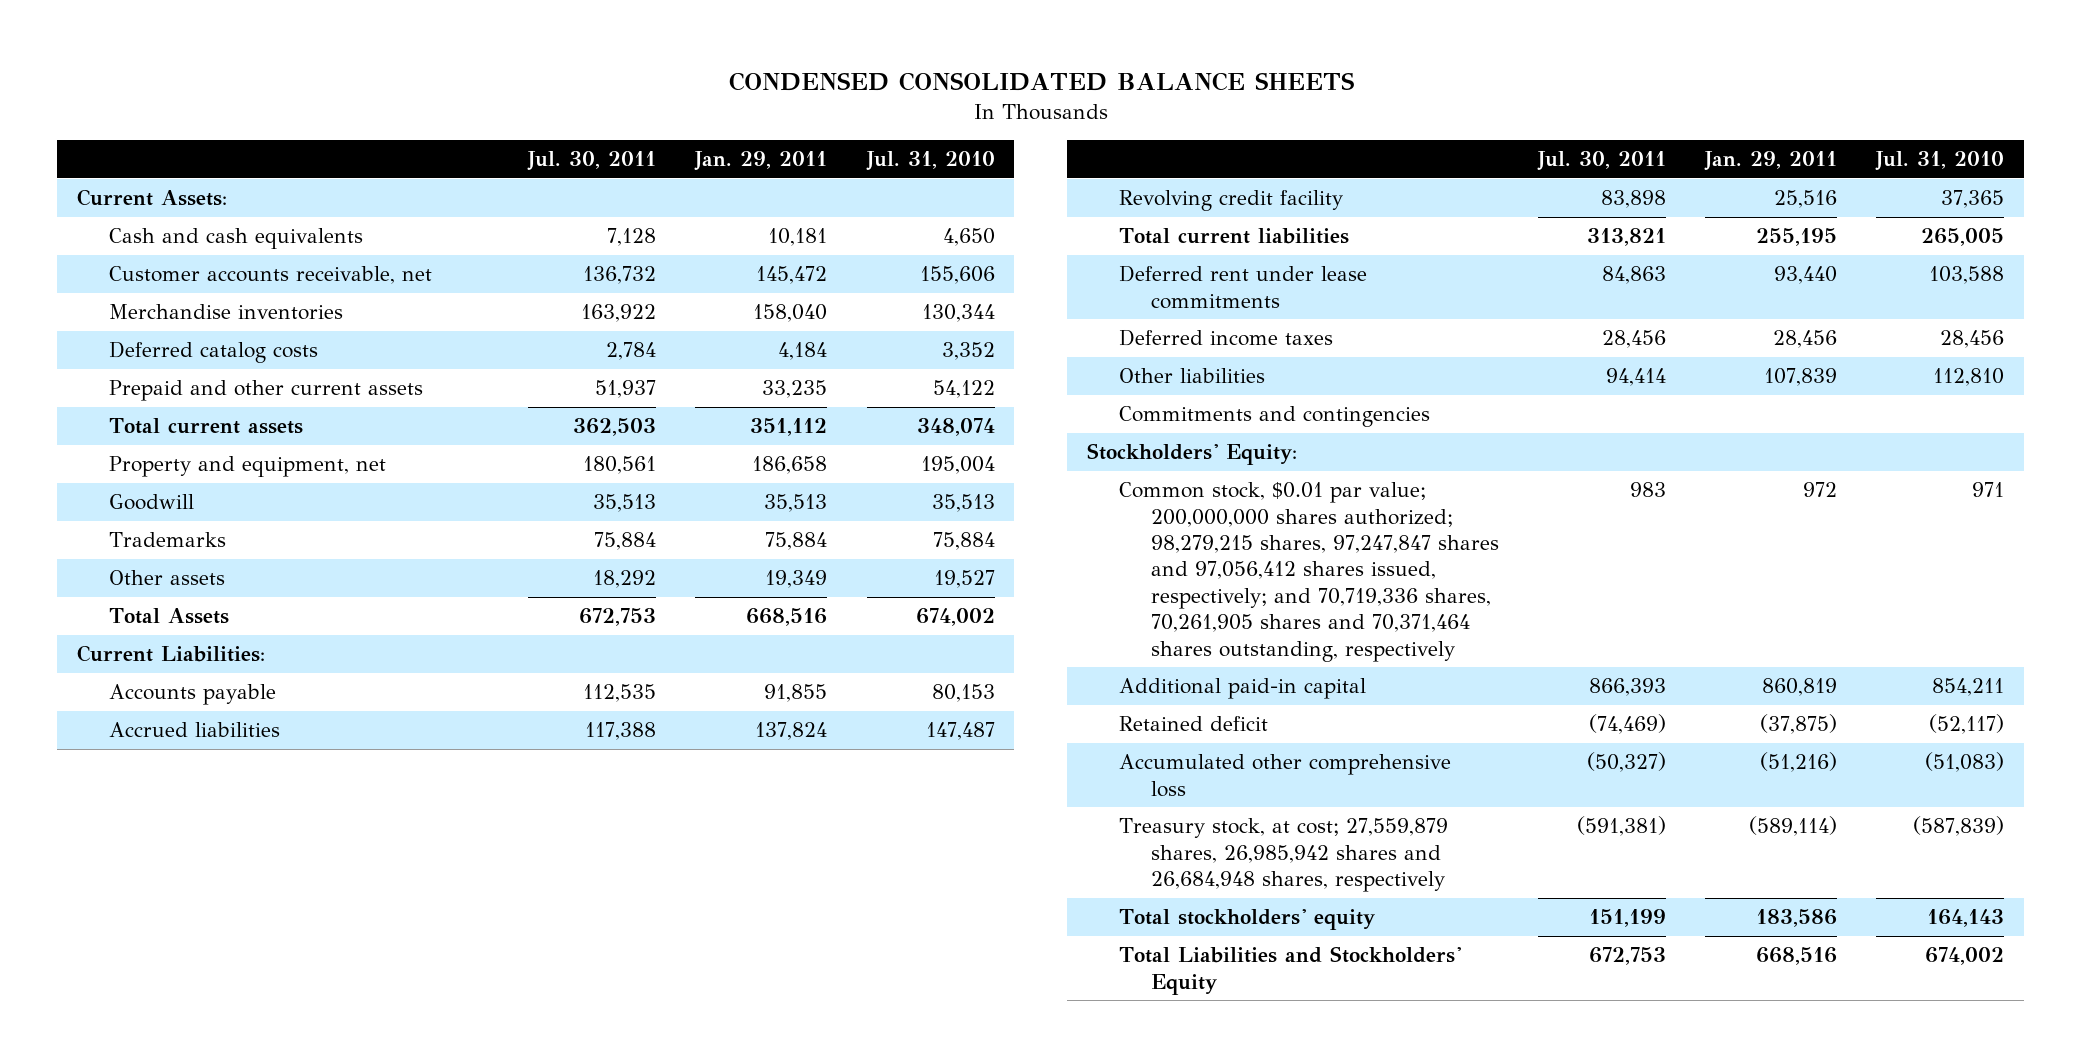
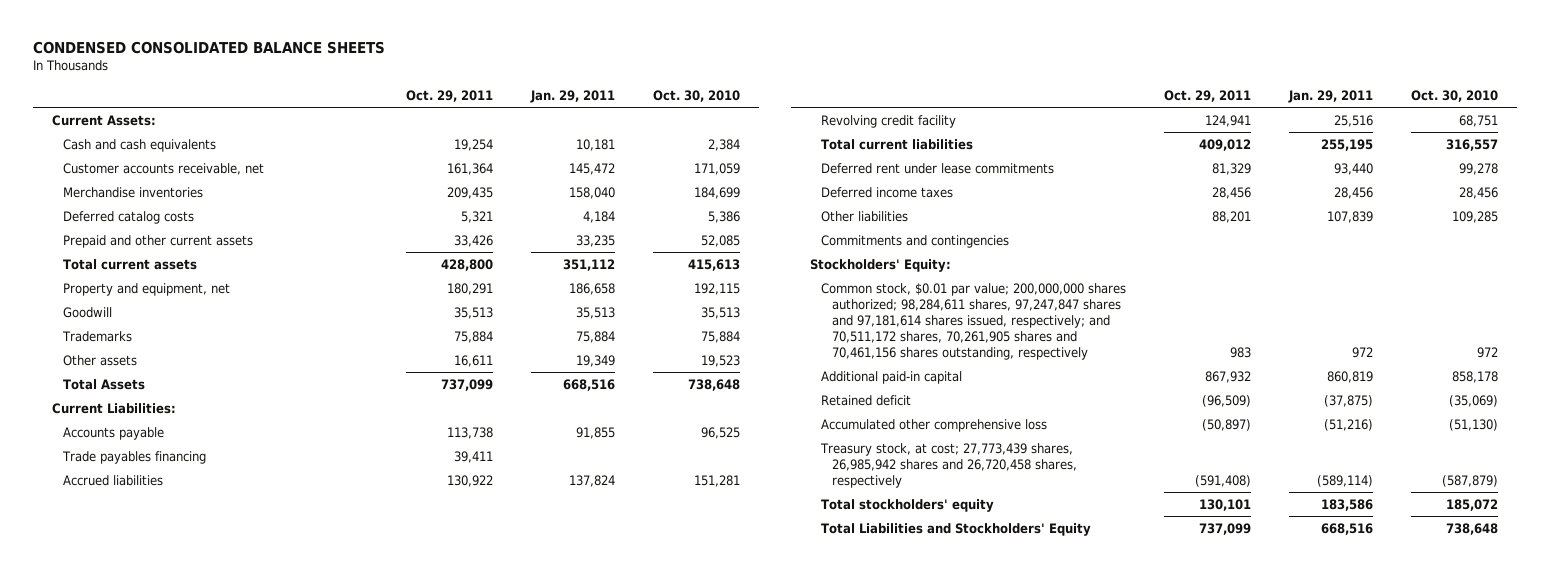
- | Jul. 30, 2011 | Jan. 29, 2011 | Jul. 31, 2010
+ | Oct. 29, 2011 | Jan. 29, 2011 | Oct. 30, 2010
+ Trade payables financing | 39,411 | |
- Common stock, $0.01 par value; 200,000,000 shares authorized; 98,279,215 shares, 97,247,847 shares and 97,056,412 shares issued, respectively; and 70,719,336 shares, 70,261,905 shares and 70,371,464 shares outstanding, respectively | 983 | 972 | 971
+ Common stock, $0.01 par value; 200,000,000 shares authorized; 98,284,611 shares, 97,247,847 shares and 97,181,614 shares issued, respectively; and 70,511,172 shares, 70,261,905 shares and 70,461,156 shares outstanding, respectively | 983 | 972 | 972
- Treasury stock, at cost; 27,559,879 shares, 26,985,942 shares and 26,684,948 shares, respectively | (591,381) | (589,114) | (587,839)
+ Treasury stock, at cost; 27,773,439 shares, 26,985,942 shares and 26,720,458 shares, respectively | (591,408) | (589,114) | (587,879)

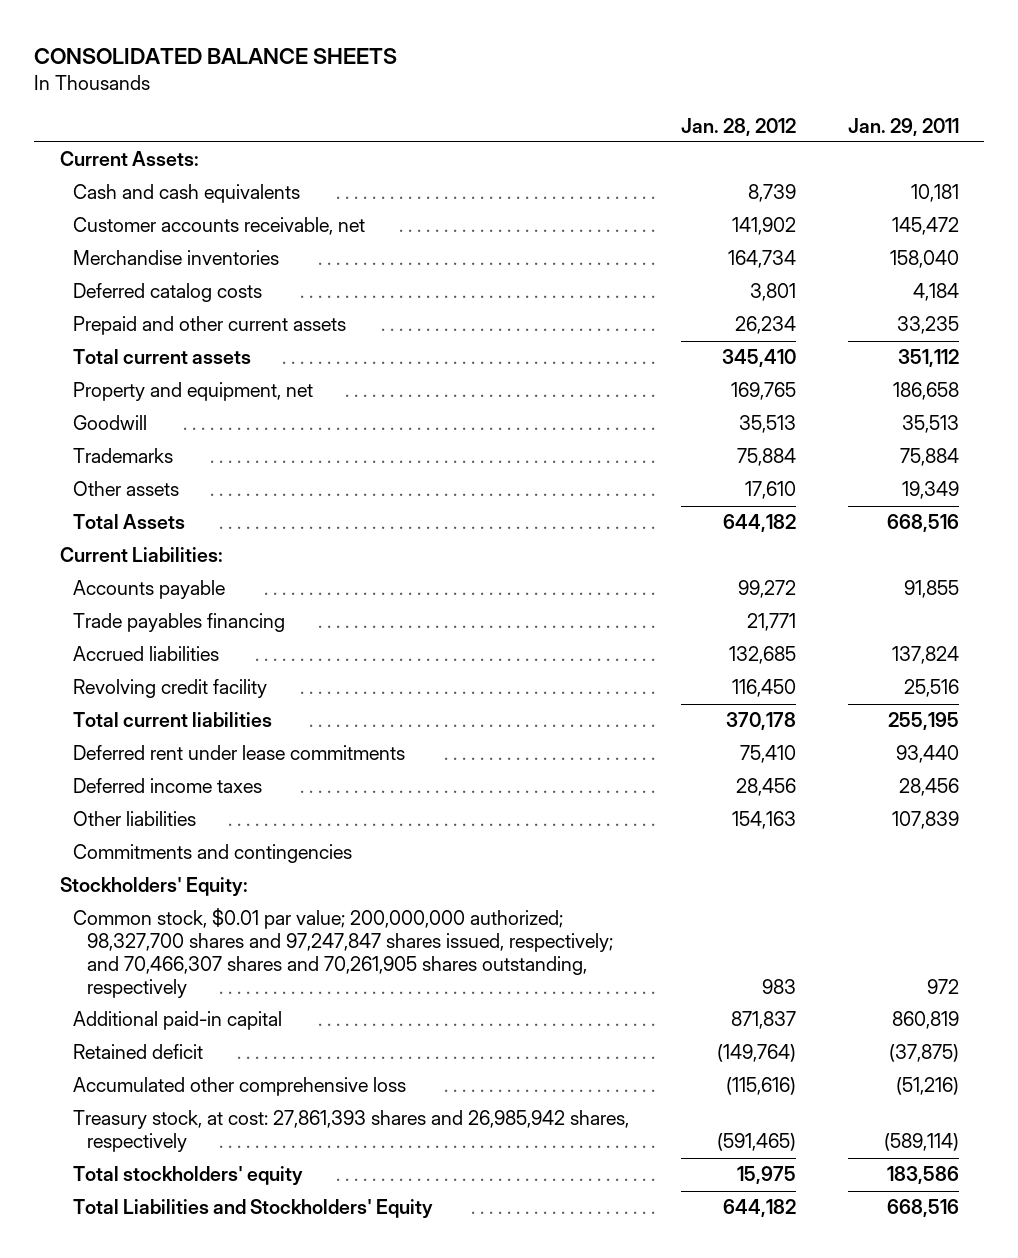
- CONDENSED CONSOLIDATED BALANCE SHEETS
+ CONSOLIDATED BALANCE SHEETS
- | Oct. 29, 2011 | Jan. 29, 2011 | Oct. 30, 2010
+ | Jan. 28, 2012 | Jan. 29, 2011
- Common stock, $0.01 par value; 200,000,000 shares authorized; 98,284,611 shares, 97,247,847 shares and 97,181,614 shares issued, respectively; and 70,511,172 shares, 70,261,905 shares and 70,461,156 shares outstanding, respectively | 983 | 972 | 972
+ Common stock, $0.01 par value; 200,000,000 authorized; 98,327,700 shares and 97,247,847 shares issued, respectively; and 70,466,307 shares and 70,261,905 shares outstanding, respectively | 983 | 972
- Treasury stock, at cost; 27,773,439 shares, 26,985,942 shares and 26,720,458 shares, respectively | (591,408) | (589,114) | (587,879)
+ Treasury stock, at cost: 27,861,393 shares and 26,985,942 shares, respectively | (591,465) | (589,114)

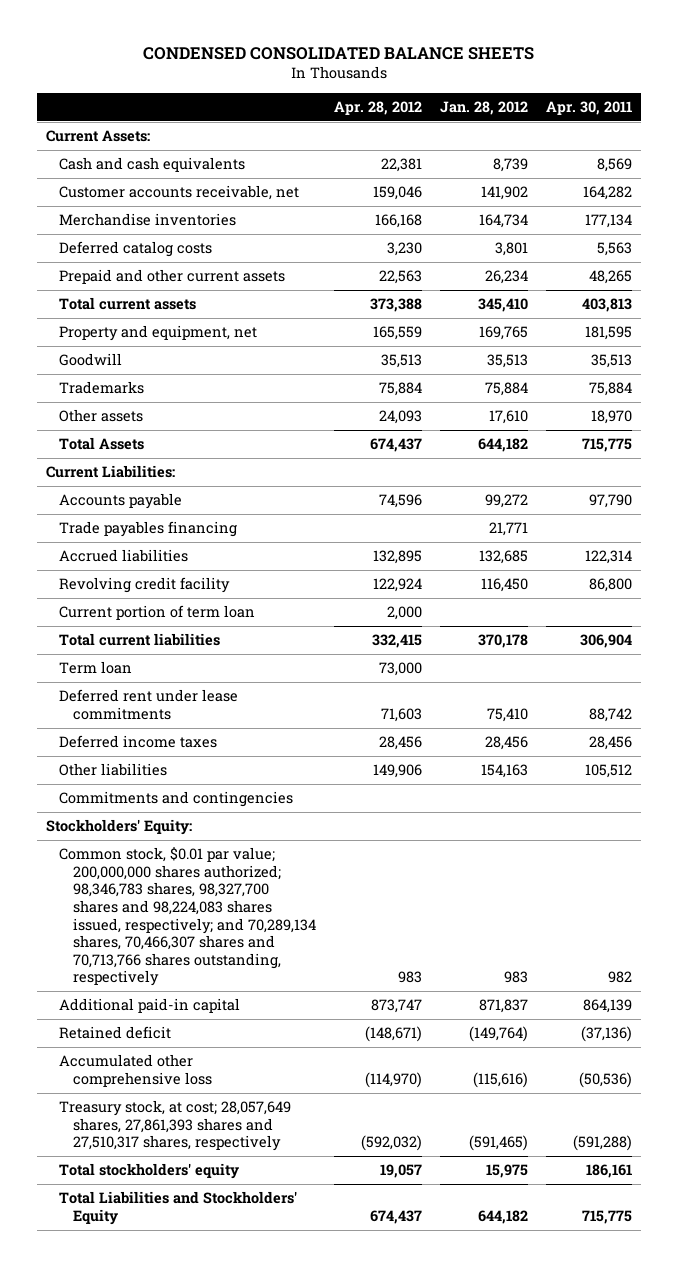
- CONSOLIDATED BALANCE SHEETS
+ CONDENSED CONSOLIDATED BALANCE SHEETS
- | Jan. 28, 2012 | Jan. 29, 2011
+ | Apr. 28, 2012 | Jan. 28, 2012 | Apr. 30, 2011
+ Current portion of term loan | 2,000 | |
+ Term loan | 73,000 | |
- Common stock, $0.01 par value; 200,000,000 authorized; 98,327,700 shares and 97,247,847 shares issued, respectively; and 70,466,307 shares and 70,261,905 shares outstanding, respectively | 983 | 972
+ Common stock, $0.01 par value; 200,000,000 shares authorized; 98,346,783 shares, 98,327,700 shares and 98,224,083 shares issued, respectively; and 70,289,134 shares, 70,466,307 shares and 70,713,766 shares outstanding, respectively | 983 | 983 | 982
- Treasury stock, at cost: 27,861,393 shares and 26,985,942 shares, respectively | (591,465) | (589,114)
+ Treasury stock, at cost; 28,057,649 shares, 27,861,393 shares and 27,510,317 shares, respectively | (592,032) | (591,465) | (591,288)

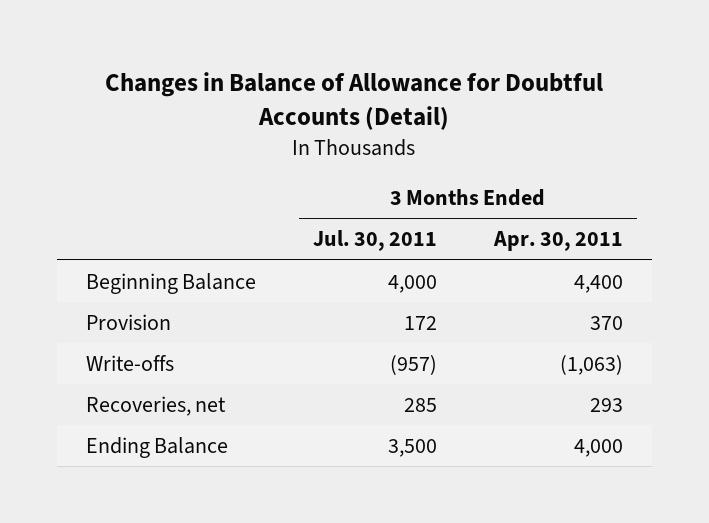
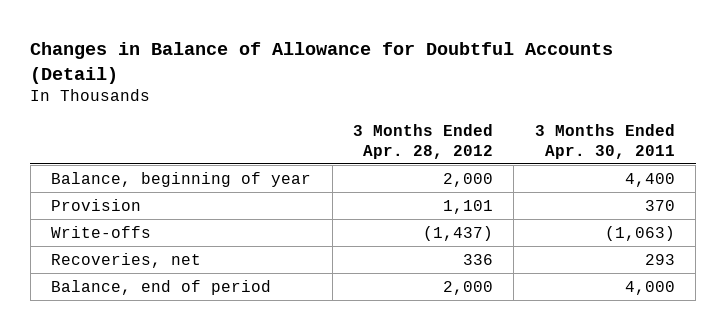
- | 3 Months Ended Jul. 30, 2011 | 3 Months Ended Apr. 30, 2011
+ | 3 Months Ended Apr. 28, 2012 | 3 Months Ended Apr. 30, 2011
- Beginning Balance | 4,000 | 4,400
+ Balance, beginning of year | 2,000 | 4,400
- Ending Balance | 3,500 | 4,000
+ Balance, end of period | 2,000 | 4,000

